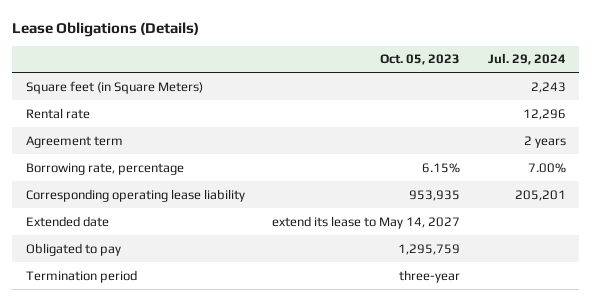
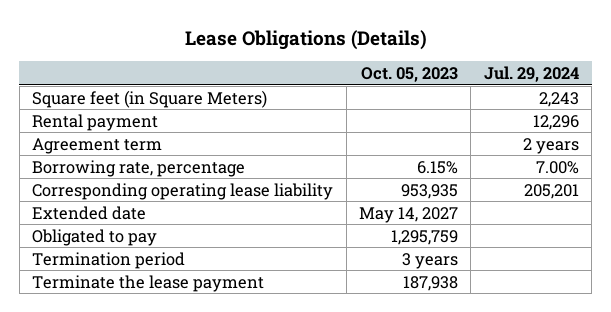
- Rental rate | | 12,296
+ Rental payment | | 12,296
- Extended date | extend its lease to May 14, 2027 |
+ Extended date | May 14, 2027 |
- Termination period | three-year |
+ Termination period | 3 years |
+ Terminate the lease payment | 187,938 |

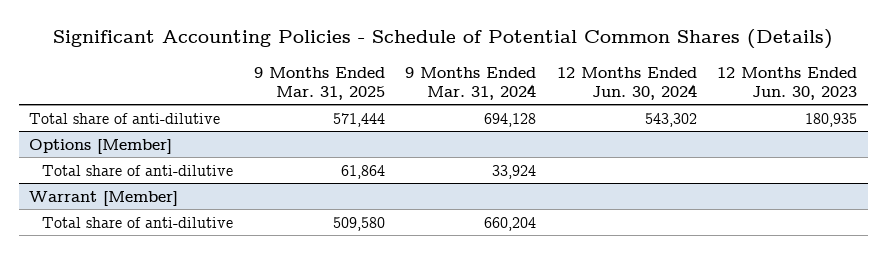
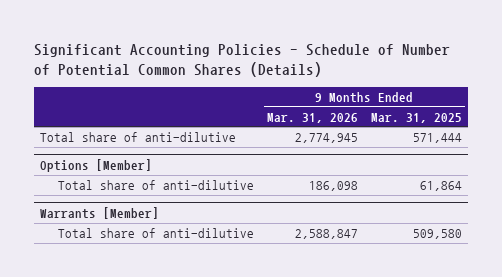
- Significant Accounting Policies - Schedule of Potential Common Shares (Details)
+ Significant Accounting Policies - Schedule of Number of Potential Common Shares (Details)
- | 9 Months Ended Mar. 31, 2025 | 9 Months Ended Mar. 31, 2024 | 12 Months Ended Jun. 30, 2024 | 12 Months Ended Jun. 30, 2023
+ | 9 Months Ended Mar. 31, 2026 | 9 Months Ended Mar. 31, 2025
- Warrant [Member]
+ Warrants [Member]

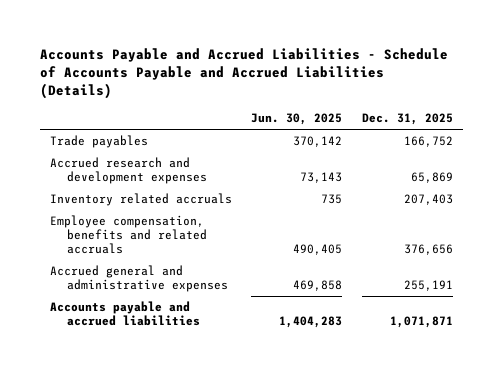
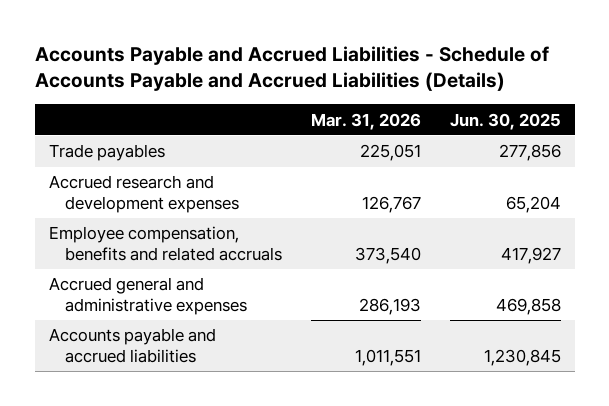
- | Jun. 30, 2025 | Dec. 31, 2025
+ | Mar. 31, 2026 | Jun. 30, 2025
- Trade payables | 370,142 | 166,752
- Accrued research and development expenses | 73,143 | 65,869
- Inventory related accruals | 735 | 207,403
- Employee compensation, benefits and related accruals | 490,405 | 376,656
+ Trade payables | 225,051 | 277,856
+ Accrued research and development expenses | 126,767 | 65,204
+ Employee compensation, benefits and related accruals | 373,540 | 417,927
- Accounts payable and accrued liabilities | 1,404,283 | 1,071,871
+ Accounts payable and accrued liabilities | 1,011,551 | 1,230,845

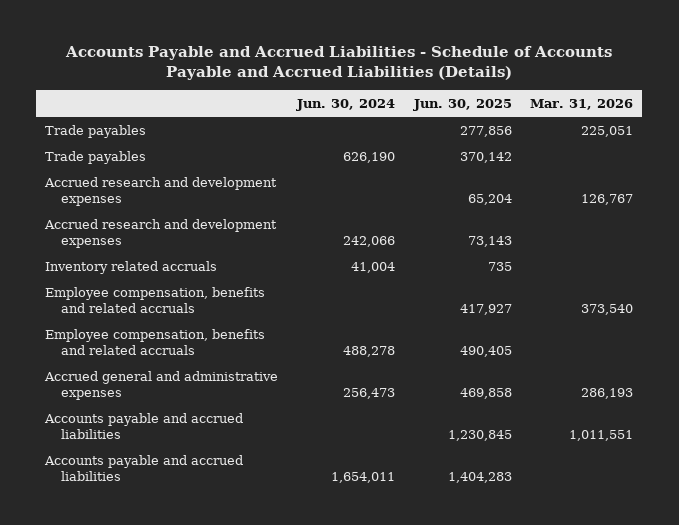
- | Mar. 31, 2026 | Jun. 30, 2025
+ | Jun. 30, 2024 | Jun. 30, 2025 | Mar. 31, 2026
+ Trade payables | 626,190 | 370,142 |
+ Accrued research and development expenses | 242,066 | 73,143 |
+ Inventory related accruals | 41,004 | 735 |
+ Employee compensation, benefits and related accruals | 488,278 | 490,405 |
+ Accounts payable and accrued liabilities | 1,654,011 | 1,404,283 |

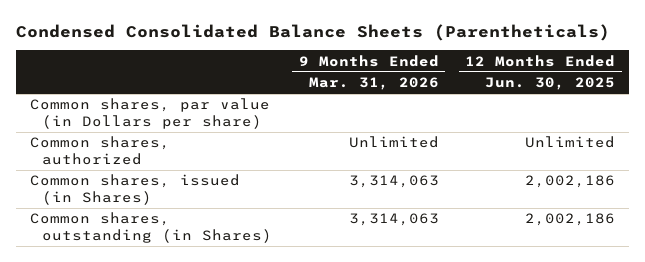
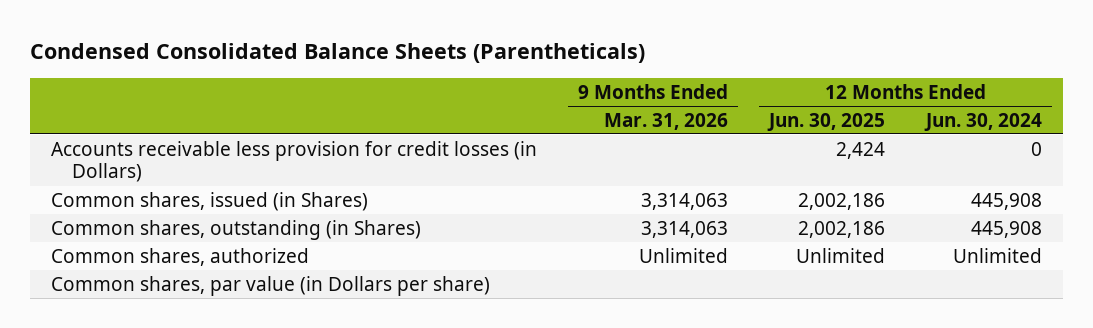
- | 9 Months Ended Mar. 31, 2026 | 12 Months Ended Jun. 30, 2025
+ | 9 Months Ended Mar. 31, 2026 | 12 Months Ended Jun. 30, 2025 | 12 Months Ended Jun. 30, 2024
+ Accounts receivable less provision for credit losses (in Dollars) | | 2,424 | 0
moved down: Common shares, authorized | Unlimited | Unlimited | Unlimited
moved down: Common shares, par value (in Dollars per share)

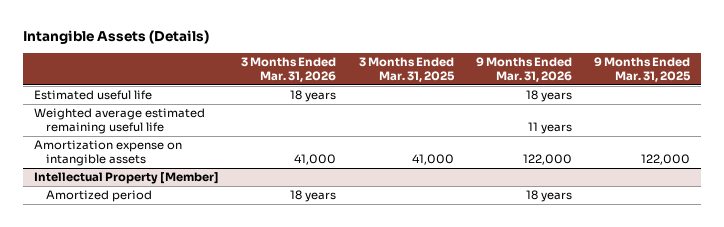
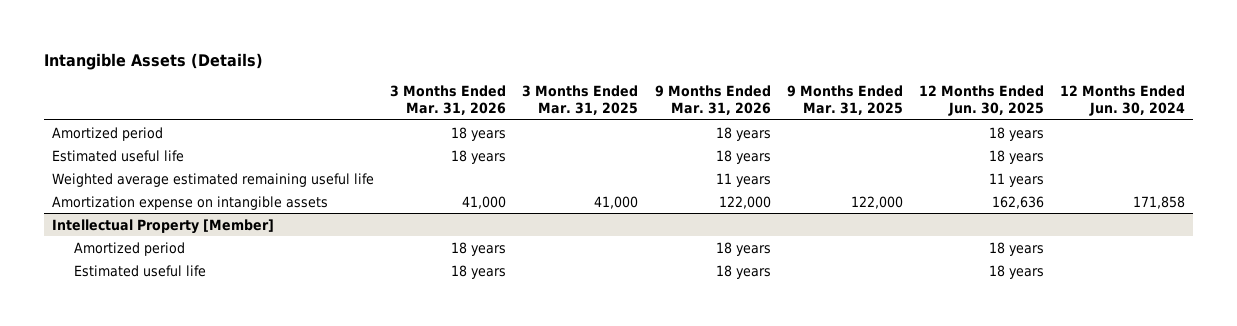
- | 3 Months Ended Mar. 31, 2026 | 3 Months Ended Mar. 31, 2025 | 9 Months Ended Mar. 31, 2026 | 9 Months Ended Mar. 31, 2025
+ | 3 Months Ended Mar. 31, 2026 | 3 Months Ended Mar. 31, 2025 | 9 Months Ended Mar. 31, 2026 | 9 Months Ended Mar. 31, 2025 | 12 Months Ended Jun. 30, 2025 | 12 Months Ended Jun. 30, 2024
+ Amortized period | 18 years | | 18 years | | 18 years |
@ Intellectual Property [Member]
+ Estimated useful life | 18 years | | 18 years | | 18 years |

